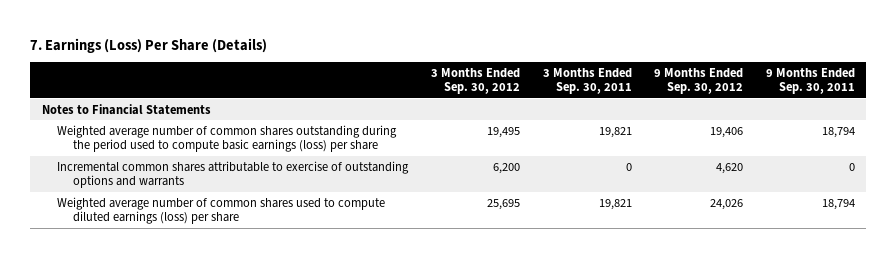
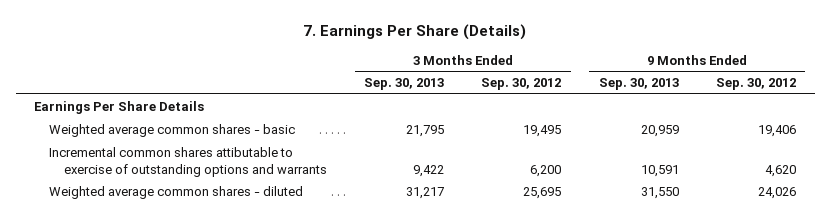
- 7. Earnings (Loss) Per Share (Details)
+ 7. Earnings Per Share (Details)
- | 3 Months Ended Sep. 30, 2012 | 3 Months Ended Sep. 30, 2011 | 9 Months Ended Sep. 30, 2012 | 9 Months Ended Sep. 30, 2011
+ | 3 Months Ended Sep. 30, 2013 | 3 Months Ended Sep. 30, 2012 | 9 Months Ended Sep. 30, 2013 | 9 Months Ended Sep. 30, 2012
- Notes to Financial Statements
- Weighted average number of common shares outstanding during the period used to compute basic earnings (loss) per share | 19,495 | 19,821 | 19,406 | 18,794
- Incremental common shares attributable to exercise of outstanding options and warrants | 6,200 | 0 | 4,620 | 0
- Weighted average number of common shares used to compute diluted earnings (loss) per share | 25,695 | 19,821 | 24,026 | 18,794
+ Earnings Per Share Details
+ Weighted average common shares - basic | 21,795 | 19,495 | 20,959 | 19,406
+ Incremental common shares attibutable to exercise of outstanding options and warrants | 9,422 | 6,200 | 10,591 | 4,620
+ Weighted average common shares - diluted | 31,217 | 25,695 | 31,550 | 24,026

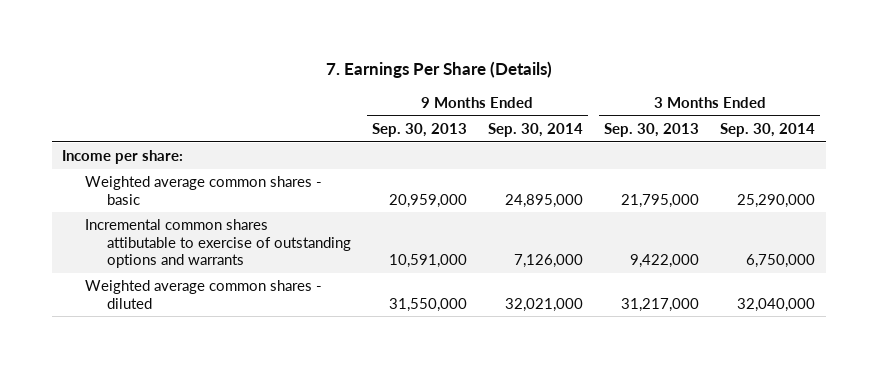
- | 3 Months Ended Sep. 30, 2013 | 3 Months Ended Sep. 30, 2012 | 9 Months Ended Sep. 30, 2013 | 9 Months Ended Sep. 30, 2012
+ | 9 Months Ended Sep. 30, 2013 | 9 Months Ended Sep. 30, 2014 | 3 Months Ended Sep. 30, 2013 | 3 Months Ended Sep. 30, 2014
- Earnings Per Share Details
- Weighted average common shares - basic | 21,795 | 19,495 | 20,959 | 19,406
- Incremental common shares attibutable to exercise of outstanding options and warrants | 9,422 | 6,200 | 10,591 | 4,620
- Weighted average common shares - diluted | 31,217 | 25,695 | 31,550 | 24,026
+ Income per share:
+ Weighted average common shares - basic | 20,959,000 | 24,895,000 | 21,795,000 | 25,290,000
+ Incremental common shares attibutable to exercise of outstanding options and warrants | 10,591,000 | 7,126,000 | 9,422,000 | 6,750,000
+ Weighted average common shares - diluted | 31,550,000 | 32,021,000 | 31,217,000 | 32,040,000

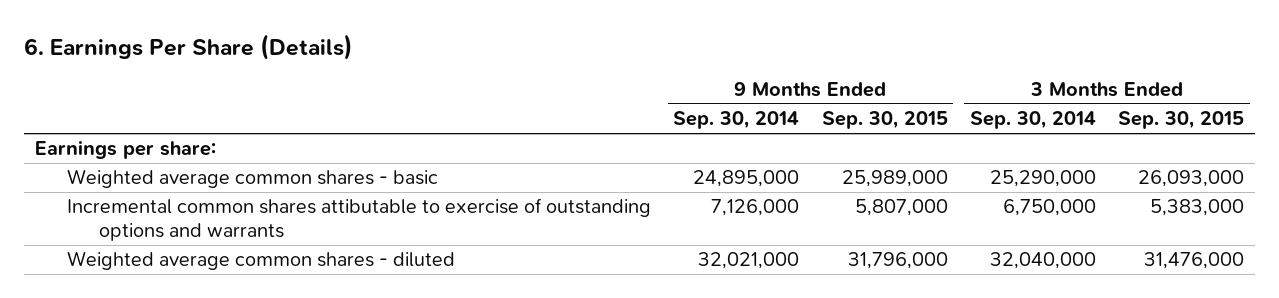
- 7. Earnings Per Share (Details)
+ 6. Earnings Per Share (Details)
- | 9 Months Ended Sep. 30, 2013 | 9 Months Ended Sep. 30, 2014 | 3 Months Ended Sep. 30, 2013 | 3 Months Ended Sep. 30, 2014
+ | 9 Months Ended Sep. 30, 2014 | 9 Months Ended Sep. 30, 2015 | 3 Months Ended Sep. 30, 2014 | 3 Months Ended Sep. 30, 2015
- Income per share:
+ Earnings per share:

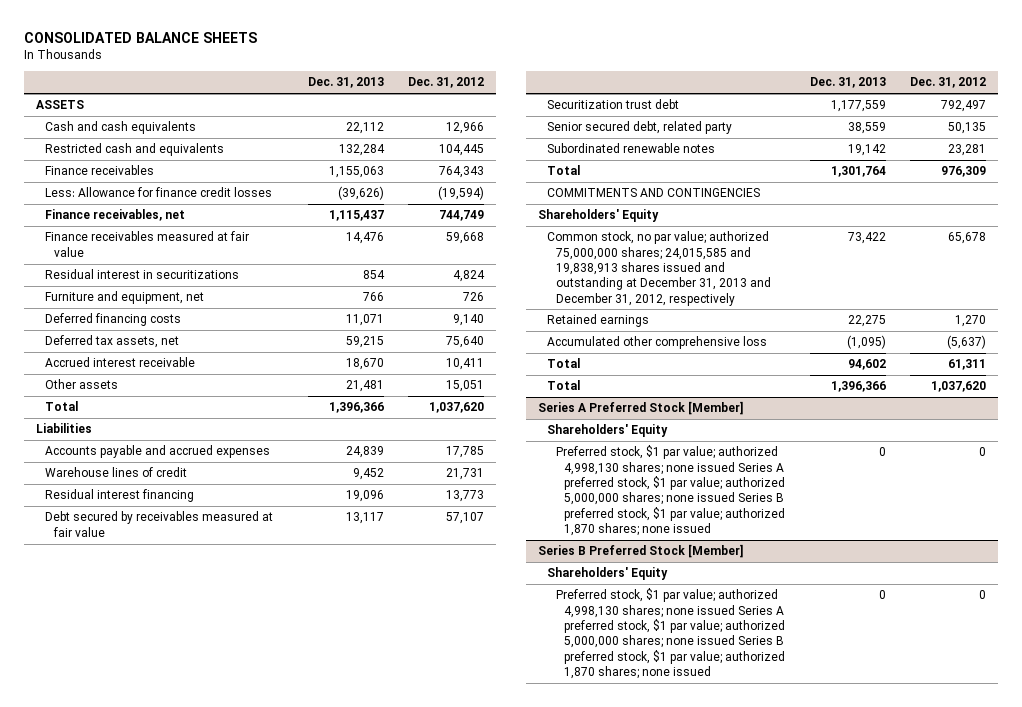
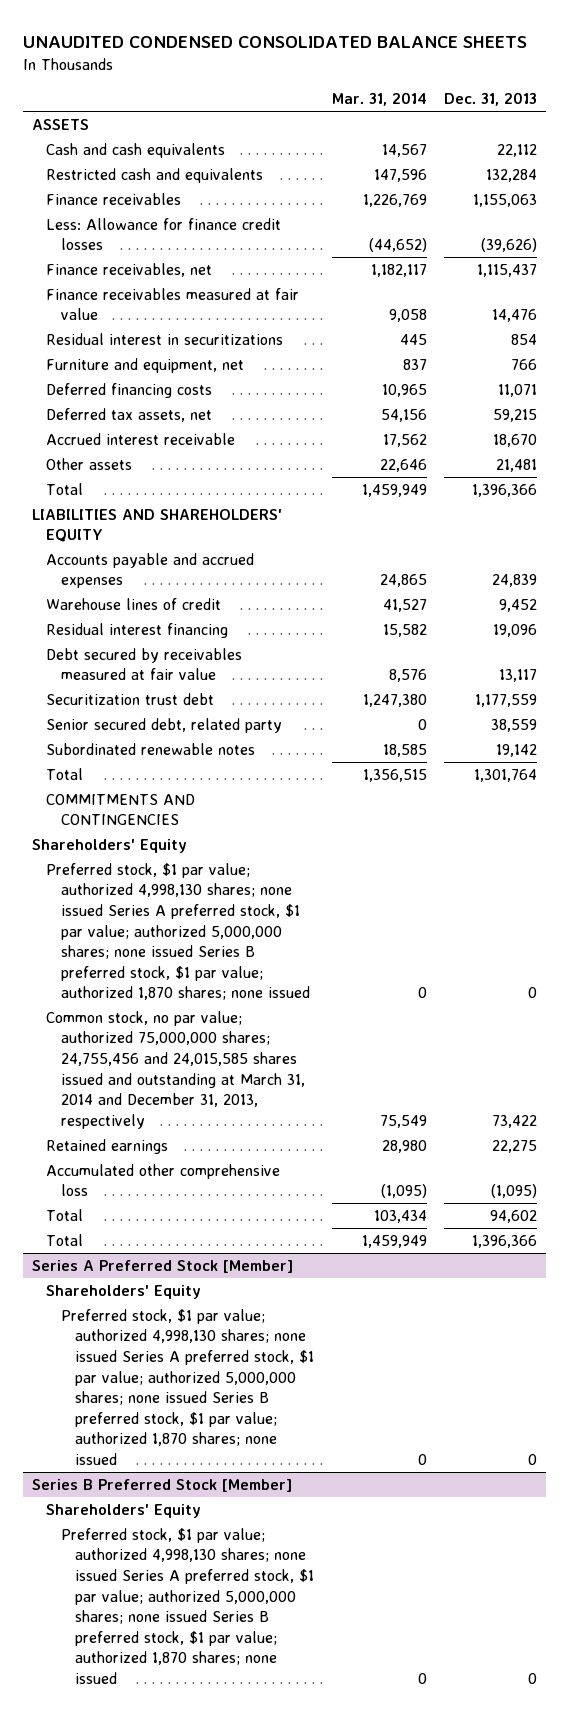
- CONSOLIDATED BALANCE SHEETS
+ UNAUDITED CONDENSED CONSOLIDATED BALANCE SHEETS
- | Dec. 31, 2013 | Dec. 31, 2012
+ | Mar. 31, 2014 | Dec. 31, 2013
- Liabilities
+ LIABILITIES AND SHAREHOLDERS' EQUITY
- Common stock, no par value; authorized 75,000,000 shares; 24,015,585 and 19,838,913 shares issued and outstanding at December 31, 2013 and December 31, 2012, respectively | 73,422 | 65,678
+ Preferred stock, $1 par value; authorized 4,998,130 shares; none issued Series A preferred stock, $1 par value; authorized 5,000,000 shares; none issued Series B preferred stock, $1 par value; authorized 1,870 shares; none issued | 0 | 0
+ Common stock, no par value; authorized 75,000,000 shares; 24,755,456 and 24,015,585 shares issued and outstanding at March 31, 2014 and December 31, 2013, respectively | 75,549 | 73,422

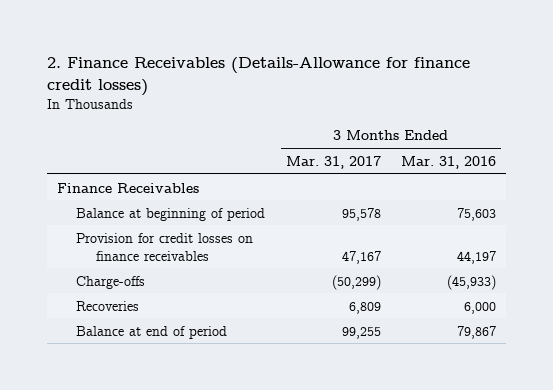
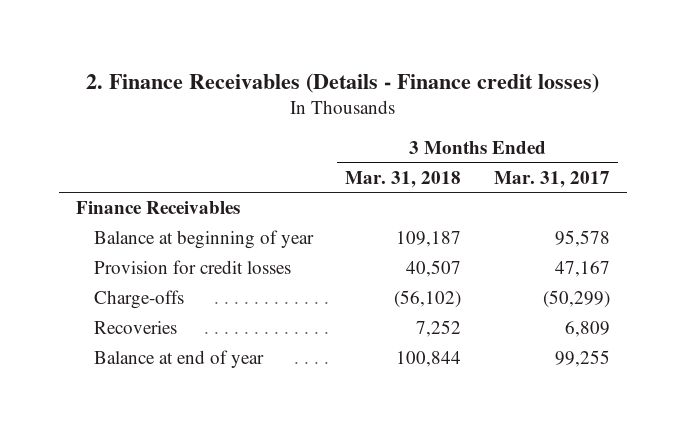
- 2. Finance Receivables (Details-Allowance for finance credit losses)
+ 2. Finance Receivables (Details - Finance credit losses)
- | 3 Months Ended Mar. 31, 2017 | 3 Months Ended Mar. 31, 2016
+ | 3 Months Ended Mar. 31, 2018 | 3 Months Ended Mar. 31, 2017
- Balance at beginning of period | 95,578 | 75,603
- Provision for credit losses on finance receivables | 47,167 | 44,197
+ Balance at beginning of year | 109,187 | 95,578
+ Provision for credit losses | 40,507 | 47,167
- Balance at end of period | 99,255 | 79,867
+ Balance at end of year | 100,844 | 99,255

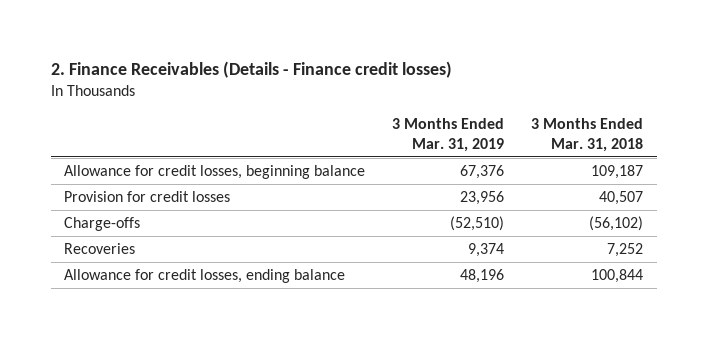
- | 3 Months Ended Mar. 31, 2018 | 3 Months Ended Mar. 31, 2017
+ | 3 Months Ended Mar. 31, 2019 | 3 Months Ended Mar. 31, 2018
- Finance Receivables
- Balance at beginning of year | 109,187 | 95,578
+ Allowance for credit losses, beginning balance | 67,376 | 109,187
- Balance at end of year | 100,844 | 99,255
+ Allowance for credit losses, ending balance | 48,196 | 100,844

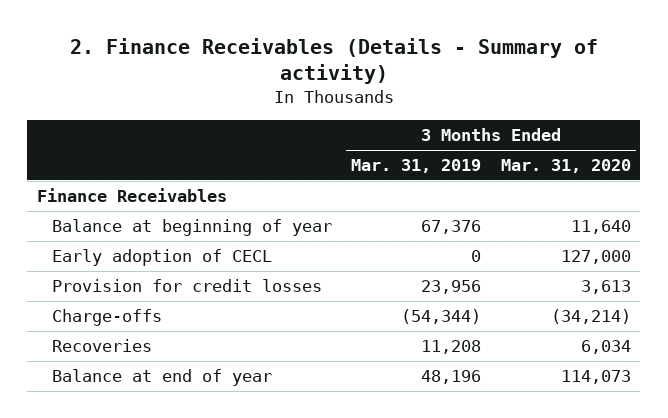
- 2. Finance Receivables (Details - Finance credit losses)
+ 2. Finance Receivables (Details - Summary of activity)
- | 3 Months Ended Mar. 31, 2019 | 3 Months Ended Mar. 31, 2018
+ | 3 Months Ended Mar. 31, 2019 | 3 Months Ended Mar. 31, 2020
- Allowance for credit losses, beginning balance | 67,376 | 109,187
+ Finance Receivables
+ Balance at beginning of year | 67,376 | 11,640
+ Early adoption of CECL | 0 | 127,000
- Charge-offs | (52,510) | (56,102)
- Recoveries | 9,374 | 7,252
- Allowance for credit losses, ending balance | 48,196 | 100,844
+ Charge-offs | (54,344) | (34,214)
+ Recoveries | 11,208 | 6,034
+ Balance at end of year | 48,196 | 114,073

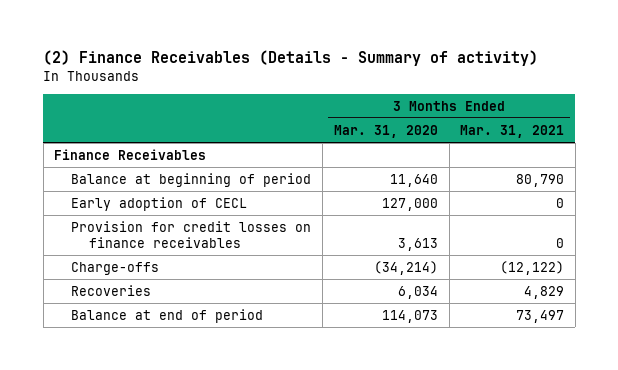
- 2. Finance Receivables (Details - Summary of activity)
+ (2) Finance Receivables (Details - Summary of activity)
- | 3 Months Ended Mar. 31, 2019 | 3 Months Ended Mar. 31, 2020
+ | 3 Months Ended Mar. 31, 2020 | 3 Months Ended Mar. 31, 2021
- Balance at beginning of year | 67,376 | 11,640
+ Balance at beginning of period | 11,640 | 80,790
- Provision for credit losses | 23,956 | 3,613
+ Provision for credit losses on finance receivables | 3,613 | 0
- Balance at end of year | 48,196 | 114,073
+ Balance at end of period | 114,073 | 73,497

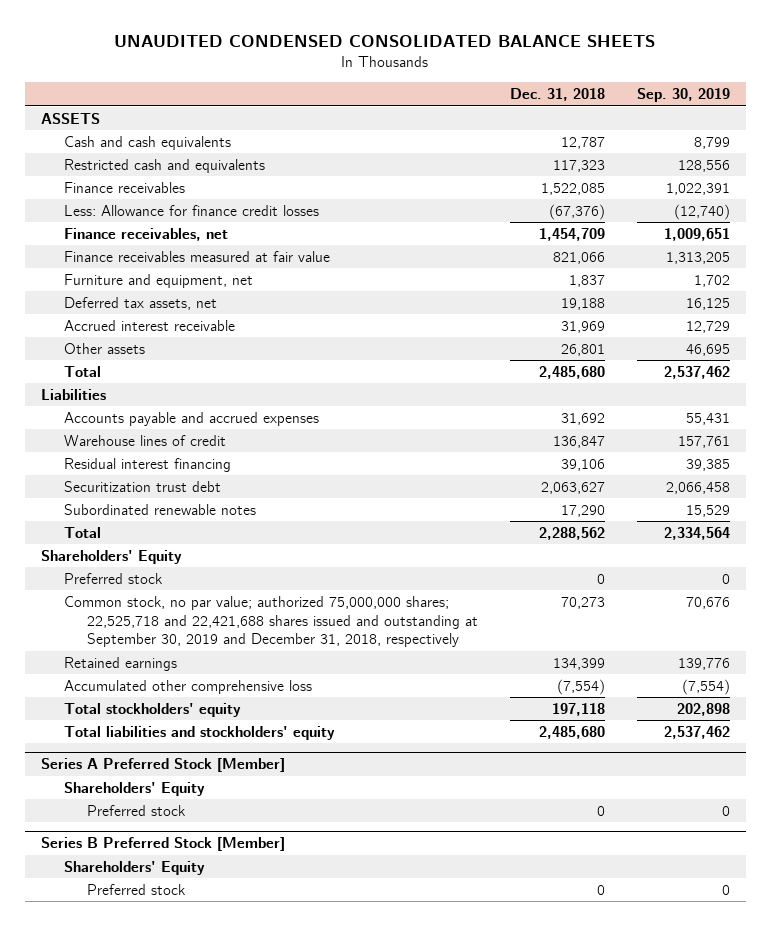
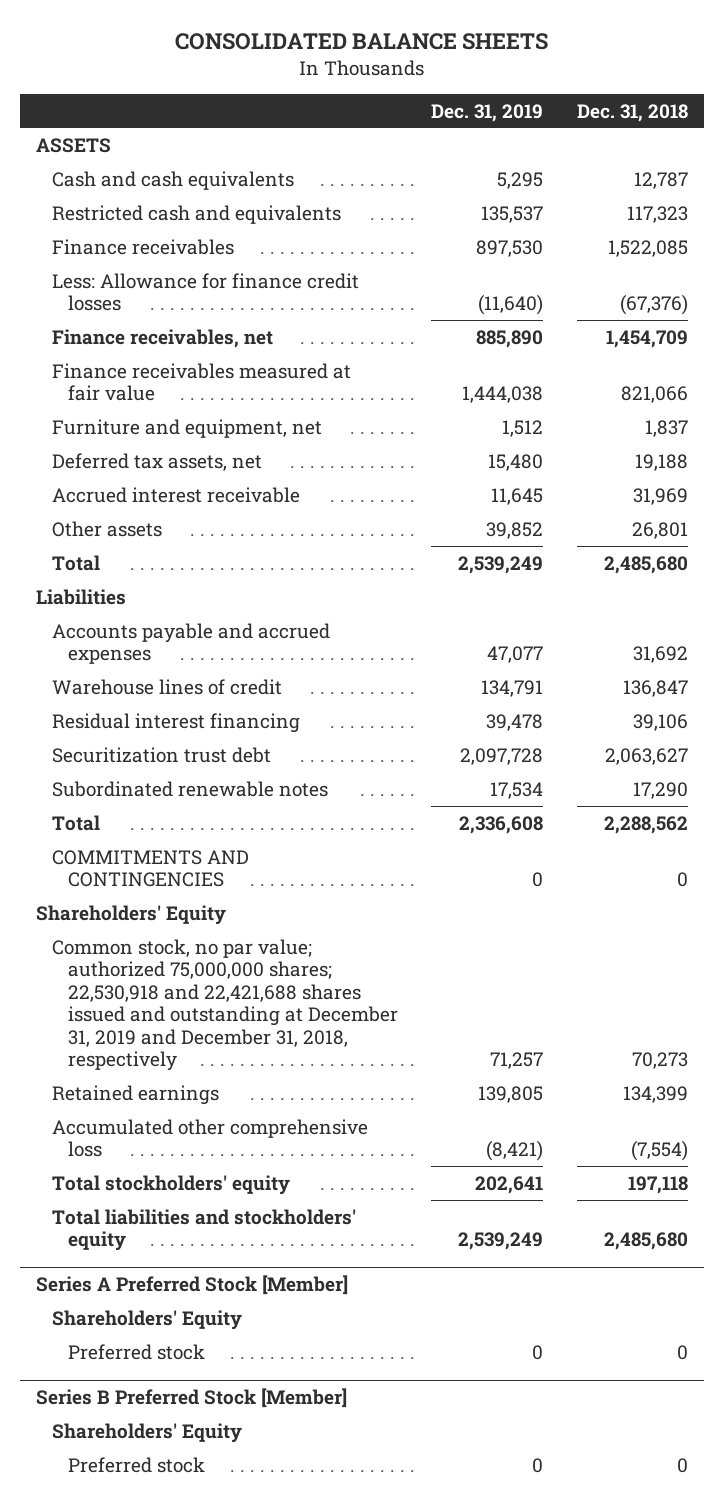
- UNAUDITED CONDENSED CONSOLIDATED BALANCE SHEETS
+ CONSOLIDATED BALANCE SHEETS
- | Dec. 31, 2018 | Sep. 30, 2019
+ | Dec. 31, 2019 | Dec. 31, 2018
+ COMMITMENTS AND CONTINGENCIES | 0 | 0
- Preferred stock | 0 | 0
- Common stock, no par value; authorized 75,000,000 shares; 22,525,718 and 22,421,688 shares issued and outstanding at September 30, 2019 and December 31, 2018, respectively | 70,273 | 70,676
+ Common stock, no par value; authorized 75,000,000 shares; 22,530,918 and 22,421,688 shares issued and outstanding at December 31, 2019 and December 31, 2018, respectively | 71,257 | 70,273

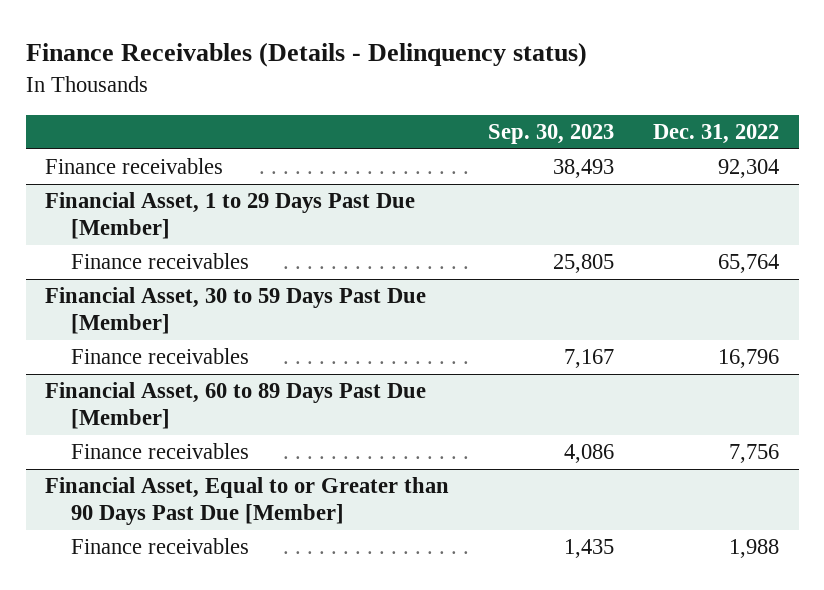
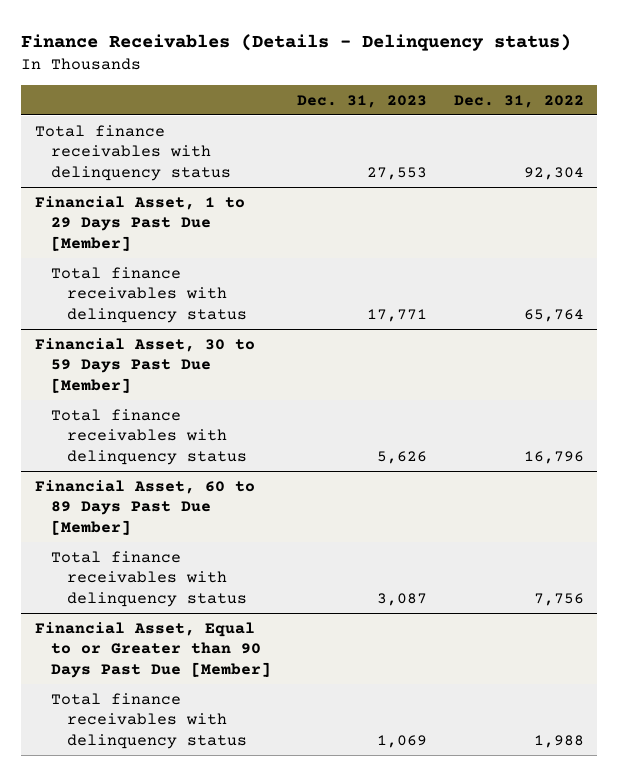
- | Sep. 30, 2023 | Dec. 31, 2022
+ | Dec. 31, 2023 | Dec. 31, 2022
- Finance receivables | 38,493 | 92,304
+ Total finance receivables with delinquency status | 27,553 | 92,304
@ Financial Asset, 1 to 29 Days Past Due [Member]
- Finance receivables | 25,805 | 65,764
+ Total finance receivables with delinquency status | 17,771 | 65,764
@ Financial Asset, 30 to 59 Days Past Due [Member]
- Finance receivables | 7,167 | 16,796
+ Total finance receivables with delinquency status | 5,626 | 16,796
@ Financial Asset, 60 to 89 Days Past Due [Member]
- Finance receivables | 4,086 | 7,756
+ Total finance receivables with delinquency status | 3,087 | 7,756
@ Financial Asset, Equal to or Greater than 90 Days Past Due [Member]
- Finance receivables | 1,435 | 1,988
+ Total finance receivables with delinquency status | 1,069 | 1,988

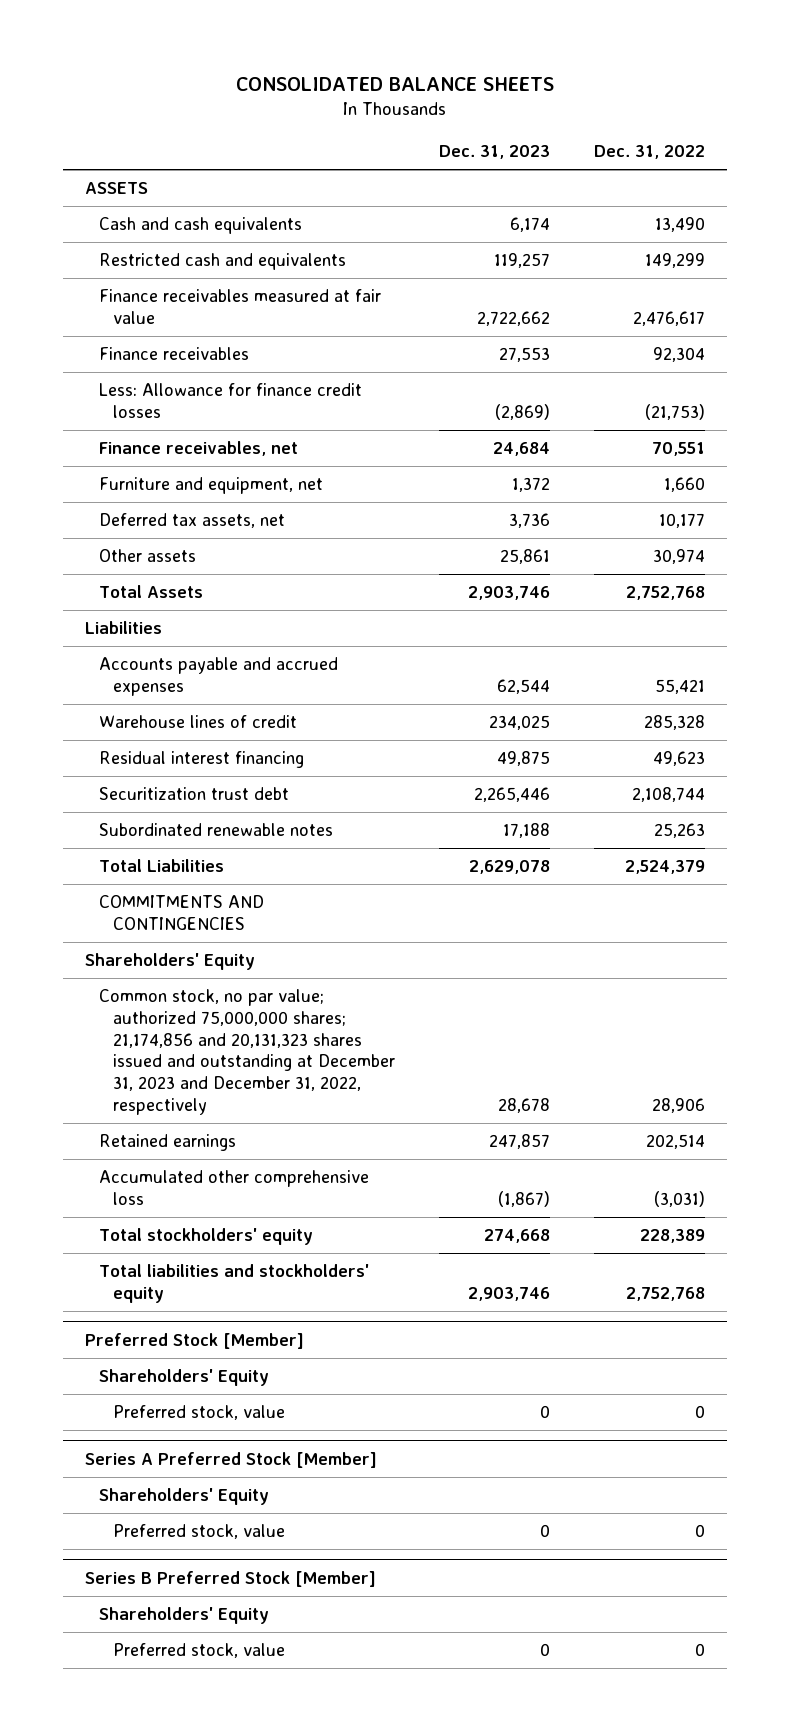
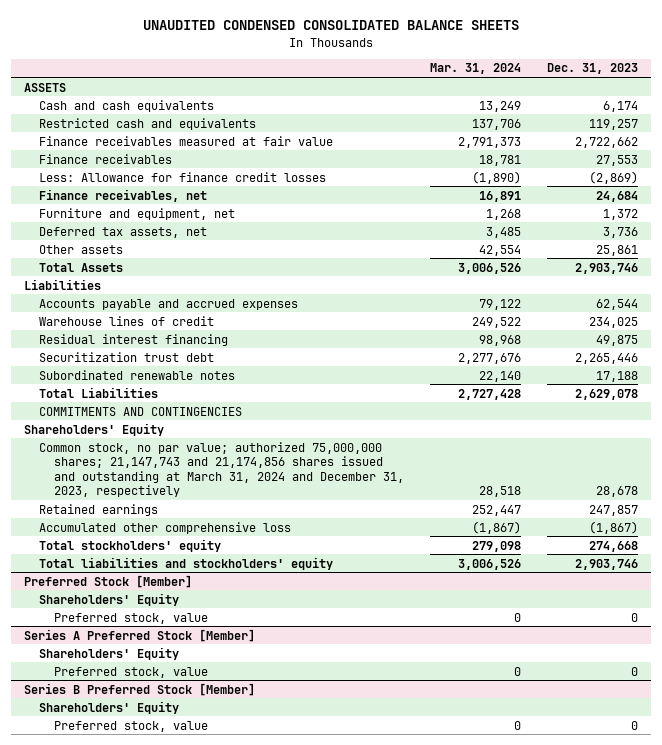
- CONSOLIDATED BALANCE SHEETS
+ UNAUDITED CONDENSED CONSOLIDATED BALANCE SHEETS
- | Dec. 31, 2023 | Dec. 31, 2022
+ | Mar. 31, 2024 | Dec. 31, 2023
- Common stock, no par value; authorized 75,000,000 shares; 21,174,856 and 20,131,323 shares issued and outstanding at December 31, 2023 and December 31, 2022, respectively | 28,678 | 28,906
+ Common stock, no par value; authorized 75,000,000 shares; 21,147,743 and 21,174,856 shares issued and outstanding at March 31, 2024 and December 31, 2023, respectively | 28,518 | 28,678

